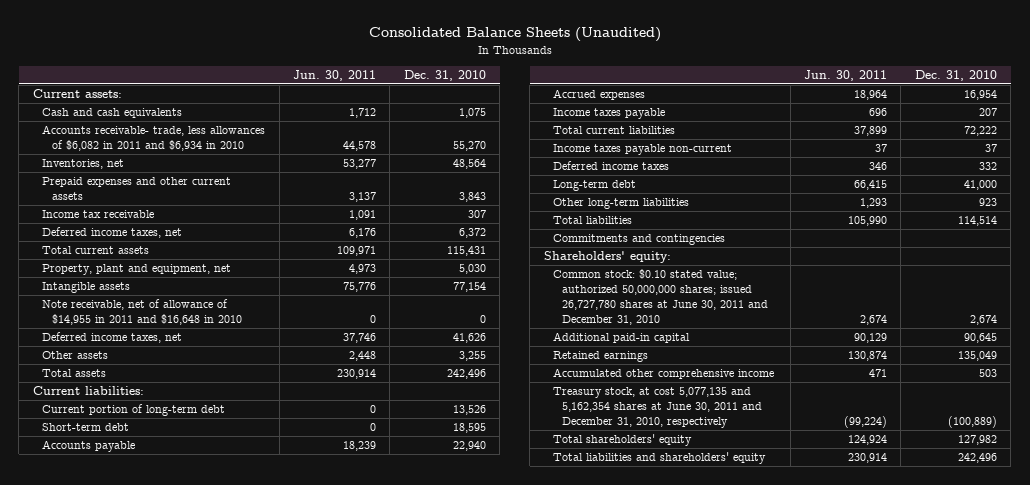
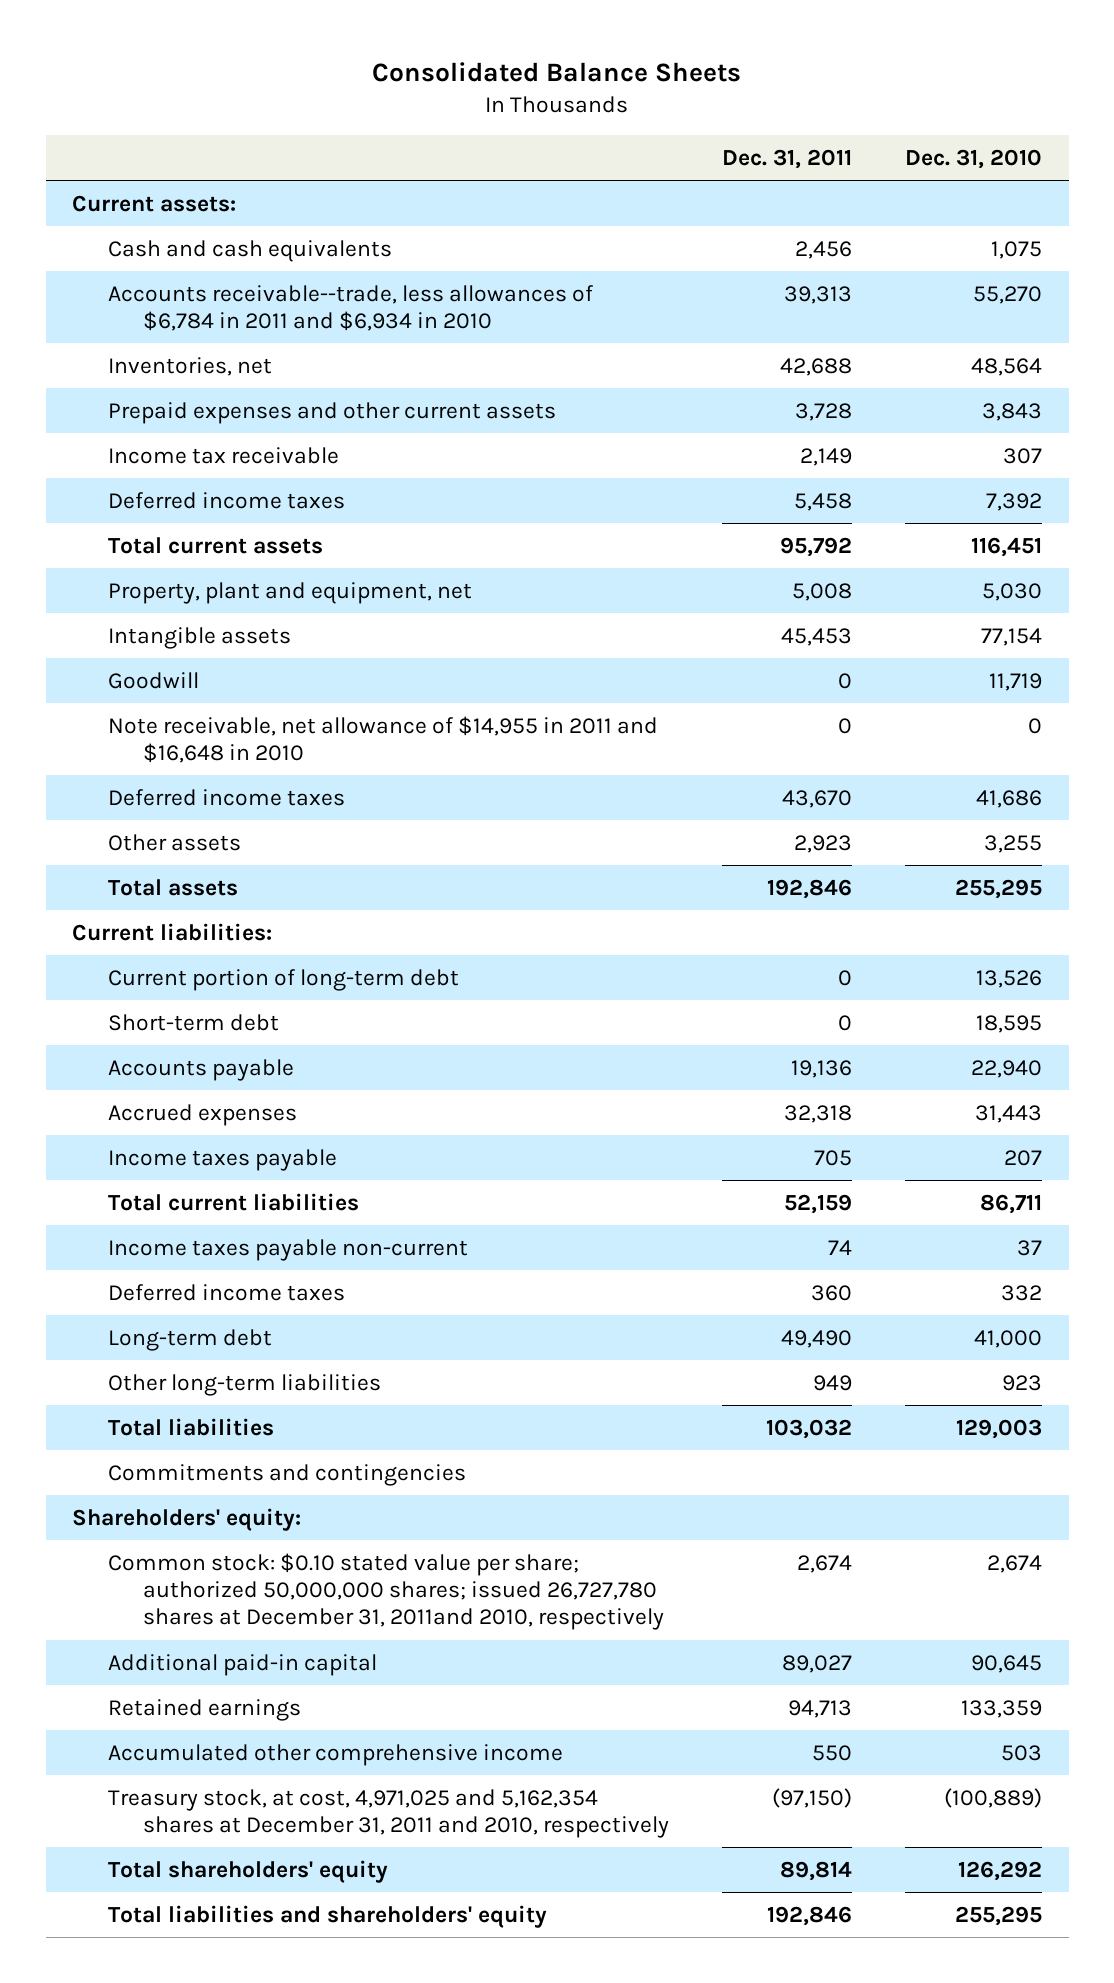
- Consolidated Balance Sheets (Unaudited)
+ Consolidated Balance Sheets
- | Jun. 30, 2011 | Dec. 31, 2010
+ | Dec. 31, 2011 | Dec. 31, 2010
- Accounts receivable- trade, less allowances of $6,082 in 2011 and $6,934 in 2010 | 44,578 | 55,270
+ Accounts receivable--trade, less allowances of $6,784 in 2011 and $6,934 in 2010 | 39,313 | 55,270
- Deferred income taxes, net | 6,176 | 6,372
- Total current assets | 109,971 | 115,431
+ Deferred income taxes | 5,458 | 7,392
+ Total current assets | 95,792 | 116,451
- Note receivable, net of allowance of $14,955 in 2011 and $16,648 in 2010 | 0 | 0
- Deferred income taxes, net | 37,746 | 41,626
+ Goodwill | 0 | 11,719
+ Note receivable, net allowance of $14,955 in 2011 and $16,648 in 2010 | 0 | 0
+ Deferred income taxes | 43,670 | 41,686
- Total assets | 230,914 | 242,496
+ Total assets | 192,846 | 255,295
- Accrued expenses | 18,964 | 16,954
+ Accrued expenses | 32,318 | 31,443
- Total current liabilities | 37,899 | 72,222
+ Total current liabilities | 52,159 | 86,711
- Total liabilities | 105,990 | 114,514
+ Total liabilities | 103,032 | 129,003
- Common stock: $0.10 stated value; authorized 50,000,000 shares; issued 26,727,780 shares at June 30, 2011 and December 31, 2010 | 2,674 | 2,674
+ Common stock: $0.10 stated value per share; authorized 50,000,000 shares; issued 26,727,780 shares at December 31, 2011and 2010, respectively | 2,674 | 2,674
- Retained earnings | 130,874 | 135,049
+ Retained earnings | 94,713 | 133,359
- Treasury stock, at cost 5,077,135 and 5,162,354 shares at June 30, 2011 and December 31, 2010, respectively | (99,224) | (100,889)
- Total shareholders' equity | 124,924 | 127,982
- Total liabilities and shareholders' equity | 230,914 | 242,496
+ Treasury stock, at cost, 4,971,025 and 5,162,354 shares at December 31, 2011 and 2010, respectively | (97,150) | (100,889)
+ Total shareholders' equity | 89,814 | 126,292
+ Total liabilities and shareholders' equity | 192,846 | 255,295

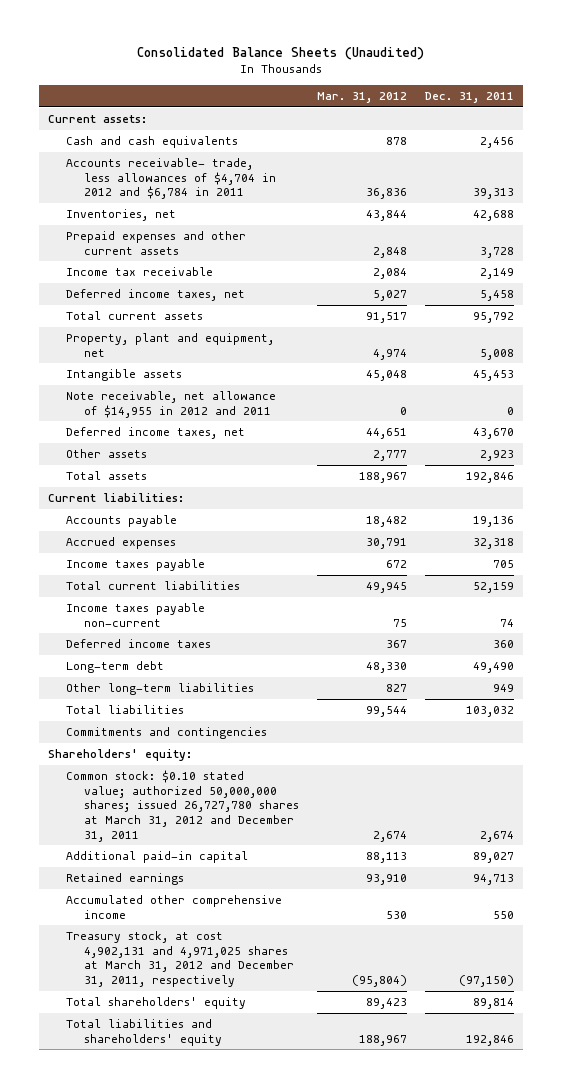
- Consolidated Balance Sheets
+ Consolidated Balance Sheets (Unaudited)
- | Dec. 31, 2011 | Dec. 31, 2010
+ | Mar. 31, 2012 | Dec. 31, 2011
- Accounts receivable--trade, less allowances of $6,784 in 2011 and $6,934 in 2010 | 39,313 | 55,270
+ Accounts receivable- trade, less allowances of $4,704 in 2012 and $6,784 in 2011 | 36,836 | 39,313
- Deferred income taxes | 5,458 | 7,392
+ Deferred income taxes, net | 5,027 | 5,458
- Goodwill | 0 | 11,719
- Note receivable, net allowance of $14,955 in 2011 and $16,648 in 2010 | 0 | 0
- Deferred income taxes | 43,670 | 41,686
+ Note receivable, net allowance of $14,955 in 2012 and 2011 | 0 | 0
+ Deferred income taxes, net | 44,651 | 43,670
- Current portion of long-term debt | 0 | 13,526
- Short-term debt | 0 | 18,595
- Common stock: $0.10 stated value per share; authorized 50,000,000 shares; issued 26,727,780 shares at December 31, 2011and 2010, respectively | 2,674 | 2,674
+ Common stock: $0.10 stated value; authorized 50,000,000 shares; issued 26,727,780 shares at March 31, 2012 and December 31, 2011 | 2,674 | 2,674
- Treasury stock, at cost, 4,971,025 and 5,162,354 shares at December 31, 2011 and 2010, respectively | (97,150) | (100,889)
+ Treasury stock, at cost 4,902,131 and 4,971,025 shares at March 31, 2012 and December 31, 2011, respectively | (95,804) | (97,150)

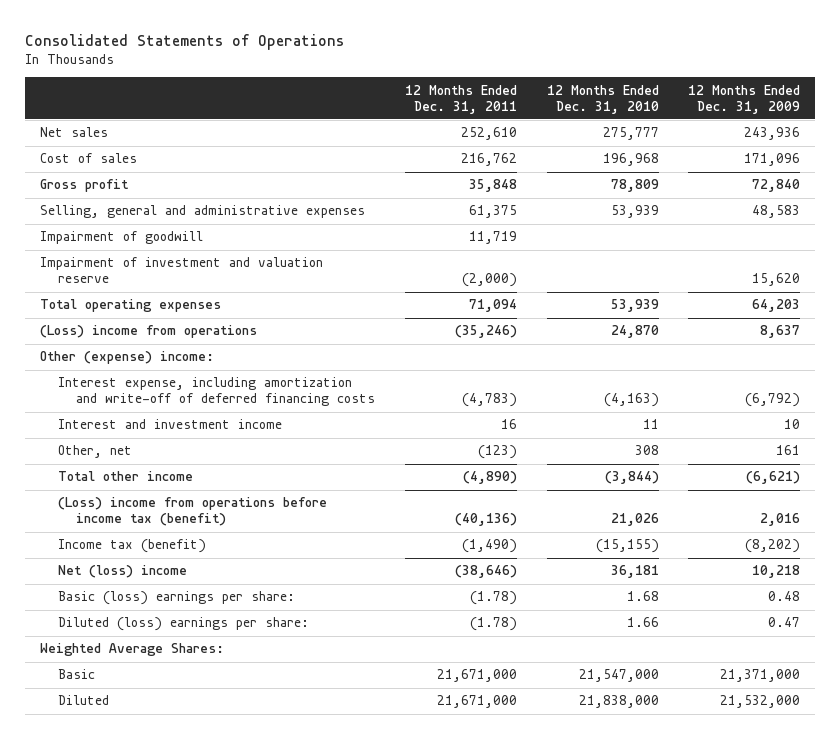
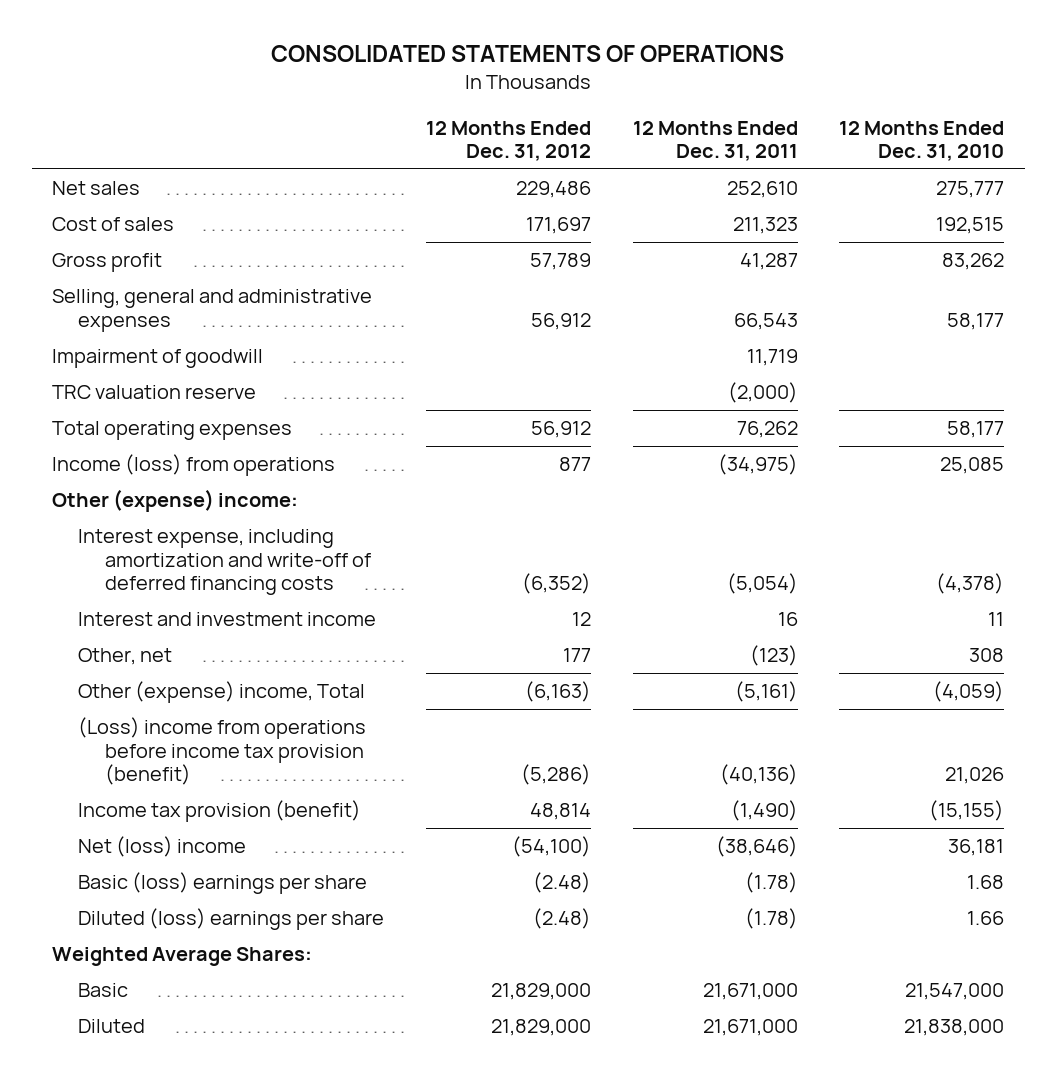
- Consolidated Statements of Operations
+ CONSOLIDATED STATEMENTS OF OPERATIONS
- | 12 Months Ended Dec. 31, 2011 | 12 Months Ended Dec. 31, 2010 | 12 Months Ended Dec. 31, 2009
+ | 12 Months Ended Dec. 31, 2012 | 12 Months Ended Dec. 31, 2011 | 12 Months Ended Dec. 31, 2010
- Cost of sales | 216,762 | 196,968 | 171,096
- Gross profit | 35,848 | 78,809 | 72,840
- Selling, general and administrative expenses | 61,375 | 53,939 | 48,583
+ Cost of sales | 171,697 | 211,323 | 192,515
+ Gross profit | 57,789 | 41,287 | 83,262
+ Selling, general and administrative expenses | 56,912 | 66,543 | 58,177
- Impairment of investment and valuation reserve | (2,000) | | 15,620
- Total operating expenses | 71,094 | 53,939 | 64,203
- (Loss) income from operations | (35,246) | 24,870 | 8,637
+ TRC valuation reserve | | (2,000) |
+ Total operating expenses | 56,912 | 76,262 | 58,177
+ Income (loss) from operations | 877 | (34,975) | 25,085
- Interest expense, including amortization and write-off of deferred financing costs | (4,783) | (4,163) | (6,792)
+ Interest expense, including amortization and write-off of deferred financing costs | (6,352) | (5,054) | (4,378)
- Total other income | (4,890) | (3,844) | (6,621)
- (Loss) income from operations before income tax (benefit) | (40,136) | 21,026 | 2,016
- Income tax (benefit) | (1,490) | (15,155) | (8,202)
+ Other (expense) income, Total | (6,163) | (5,161) | (4,059)
+ (Loss) income from operations before income tax provision (benefit) | (5,286) | (40,136) | 21,026
+ Income tax provision (benefit) | 48,814 | (1,490) | (15,155)
- Basic (loss) earnings per share: | (1.78) | 1.68 | 0.48
- Diluted (loss) earnings per share: | (1.78) | 1.66 | 0.47
+ Basic (loss) earnings per share | (2.48) | (1.78) | 1.68
+ Diluted (loss) earnings per share | (2.48) | (1.78) | 1.66

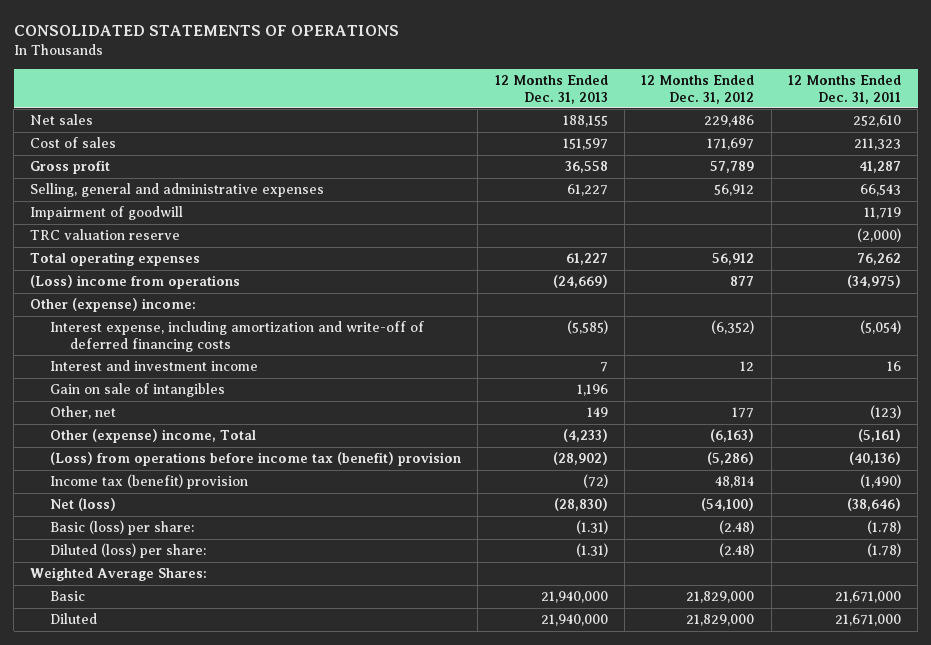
- | 12 Months Ended Dec. 31, 2012 | 12 Months Ended Dec. 31, 2011 | 12 Months Ended Dec. 31, 2010
+ | 12 Months Ended Dec. 31, 2013 | 12 Months Ended Dec. 31, 2012 | 12 Months Ended Dec. 31, 2011
- Income (loss) from operations | 877 | (34,975) | 25,085
+ (Loss) income from operations | (24,669) | 877 | (34,975)
+ Gain on sale of intangibles | 1,196 | |
- (Loss) income from operations before income tax provision (benefit) | (5,286) | (40,136) | 21,026
- Income tax provision (benefit) | 48,814 | (1,490) | (15,155)
- Net (loss) income | (54,100) | (38,646) | 36,181
- Basic (loss) earnings per share | (2.48) | (1.78) | 1.68
- Diluted (loss) earnings per share | (2.48) | (1.78) | 1.66
+ (Loss) from operations before income tax (benefit) provision | (28,902) | (5,286) | (40,136)
+ Income tax (benefit) provision | (72) | 48,814 | (1,490)
+ Net (loss) | (28,830) | (54,100) | (38,646)
+ Basic (loss) per share: | (1.31) | (2.48) | (1.78)
+ Diluted (loss) per share: | (1.31) | (2.48) | (1.78)

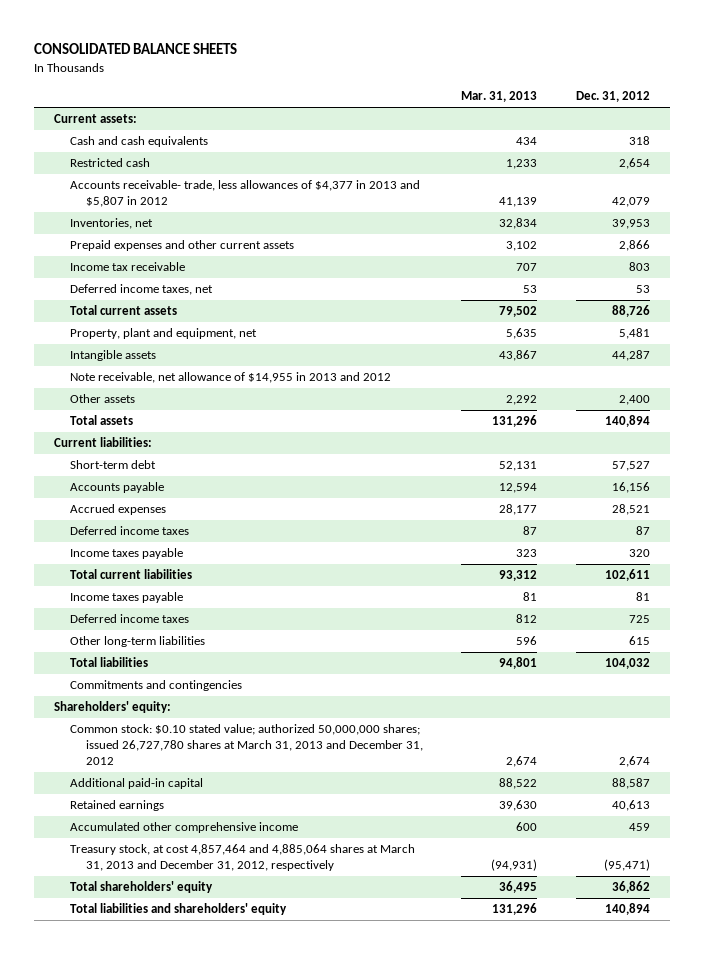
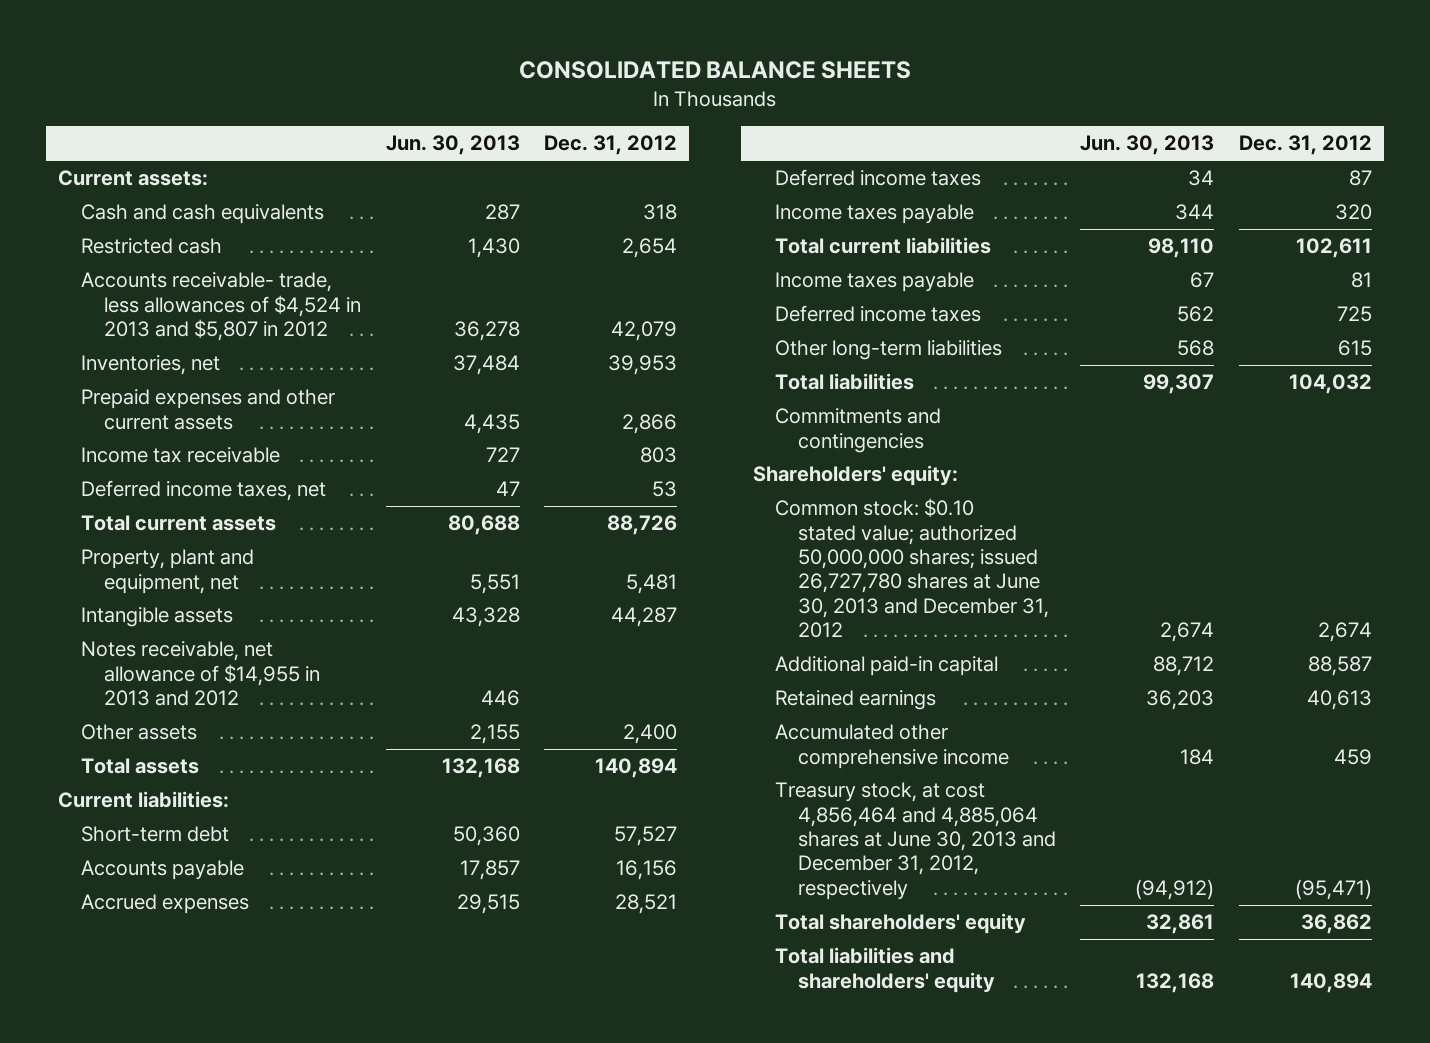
- | Mar. 31, 2013 | Dec. 31, 2012
+ | Jun. 30, 2013 | Dec. 31, 2012
- Accounts receivable- trade, less allowances of $4,377 in 2013 and $5,807 in 2012 | 41,139 | 42,079
+ Accounts receivable- trade, less allowances of $4,524 in 2013 and $5,807 in 2012 | 36,278 | 42,079
- Note receivable, net allowance of $14,955 in 2013 and 2012
+ Notes receivable, net allowance of $14,955 in 2013 and 2012 | 446 |
- Common stock: $0.10 stated value; authorized 50,000,000 shares; issued 26,727,780 shares at March 31, 2013 and December 31, 2012 | 2,674 | 2,674
+ Common stock: $0.10 stated value; authorized 50,000,000 shares; issued 26,727,780 shares at June 30, 2013 and December 31, 2012 | 2,674 | 2,674
- Treasury stock, at cost 4,857,464 and 4,885,064 shares at March 31, 2013 and December 31, 2012, respectively | (94,931) | (95,471)
+ Treasury stock, at cost 4,856,464 and 4,885,064 shares at June 30, 2013 and December 31, 2012, respectively | (94,912) | (95,471)

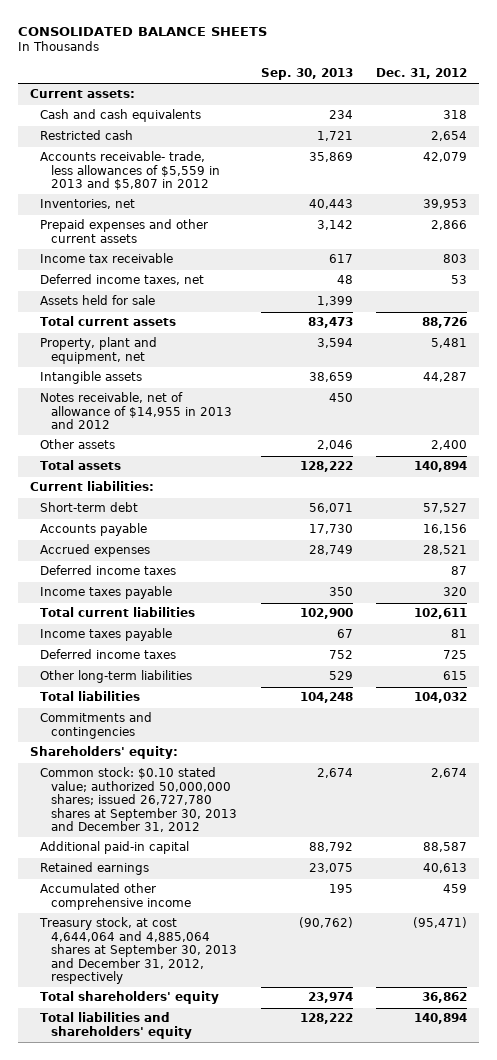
- | Jun. 30, 2013 | Dec. 31, 2012
+ | Sep. 30, 2013 | Dec. 31, 2012
- Accounts receivable- trade, less allowances of $4,524 in 2013 and $5,807 in 2012 | 36,278 | 42,079
+ Accounts receivable- trade, less allowances of $5,559 in 2013 and $5,807 in 2012 | 35,869 | 42,079
+ Assets held for sale | 1,399 |
- Notes receivable, net allowance of $14,955 in 2013 and 2012 | 446 |
+ Notes receivable, net of allowance of $14,955 in 2013 and 2012 | 450 |
- Common stock: $0.10 stated value; authorized 50,000,000 shares; issued 26,727,780 shares at June 30, 2013 and December 31, 2012 | 2,674 | 2,674
+ Common stock: $0.10 stated value; authorized 50,000,000 shares; issued 26,727,780 shares at September 30, 2013 and December 31, 2012 | 2,674 | 2,674
- Treasury stock, at cost 4,856,464 and 4,885,064 shares at June 30, 2013 and December 31, 2012, respectively | (94,912) | (95,471)
+ Treasury stock, at cost 4,644,064 and 4,885,064 shares at September 30, 2013 and December 31, 2012, respectively | (90,762) | (95,471)

